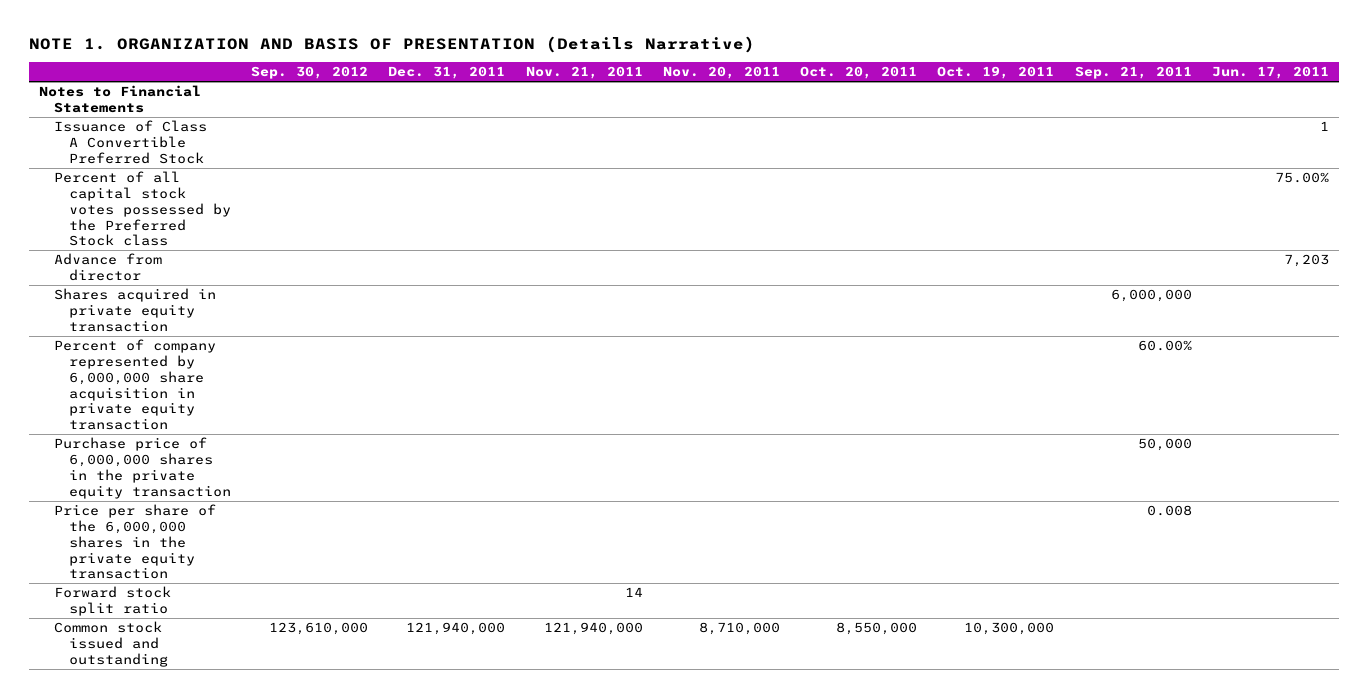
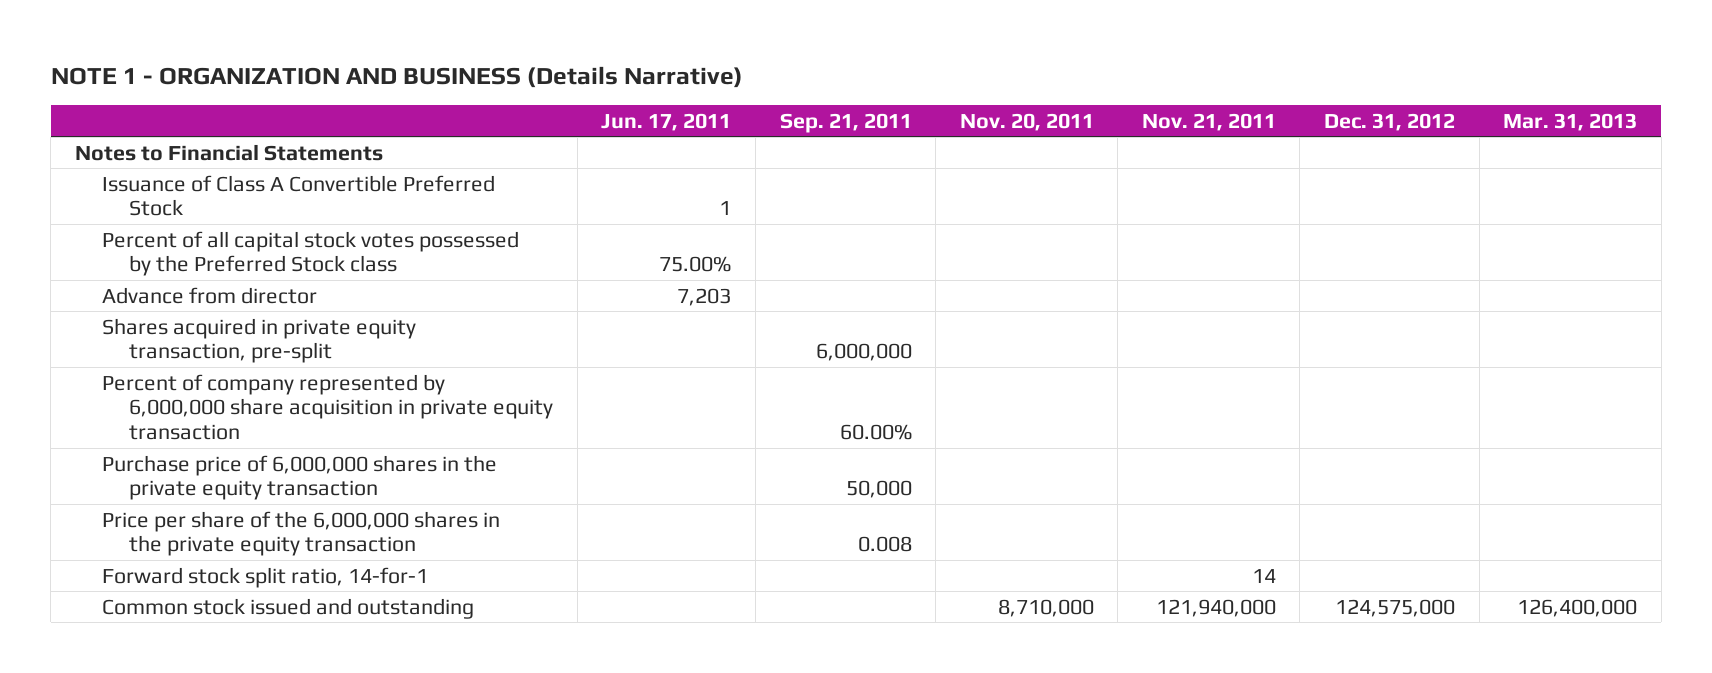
- NOTE 1. ORGANIZATION AND BASIS OF PRESENTATION (Details Narrative)
+ NOTE 1 - ORGANIZATION AND BUSINESS (Details Narrative)
- | Sep. 30, 2012 | Dec. 31, 2011 | Nov. 21, 2011 | Nov. 20, 2011 | Oct. 20, 2011 | Oct. 19, 2011 | Sep. 21, 2011 | Jun. 17, 2011
+ | Jun. 17, 2011 | Sep. 21, 2011 | Nov. 20, 2011 | Nov. 21, 2011 | Dec. 31, 2012 | Mar. 31, 2013
- Shares acquired in private equity transaction | | | | | | | 6,000,000 |
+ Shares acquired in private equity transaction, pre-split | | 6,000,000 | | | |
- Forward stock split ratio | | | 14 | | | | |
+ Forward stock split ratio, 14-for-1 | | | | 14 | |

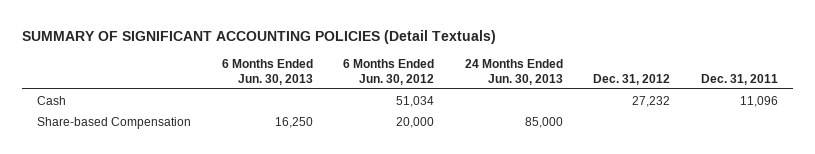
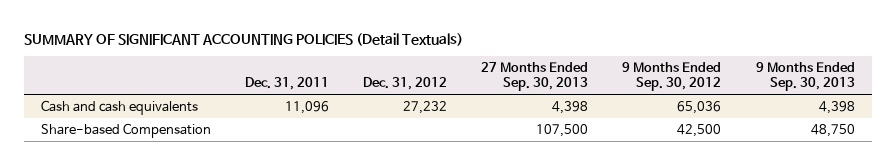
- | 6 Months Ended Jun. 30, 2013 | 6 Months Ended Jun. 30, 2012 | 24 Months Ended Jun. 30, 2013 | Dec. 31, 2012 | Dec. 31, 2011
+ | Dec. 31, 2011 | Dec. 31, 2012 | 27 Months Ended Sep. 30, 2013 | 9 Months Ended Sep. 30, 2012 | 9 Months Ended Sep. 30, 2013
- Cash | | 51,034 | | 27,232 | 11,096
+ Cash and cash equivalents | 11,096 | 27,232 | 4,398 | 65,036 | 4,398

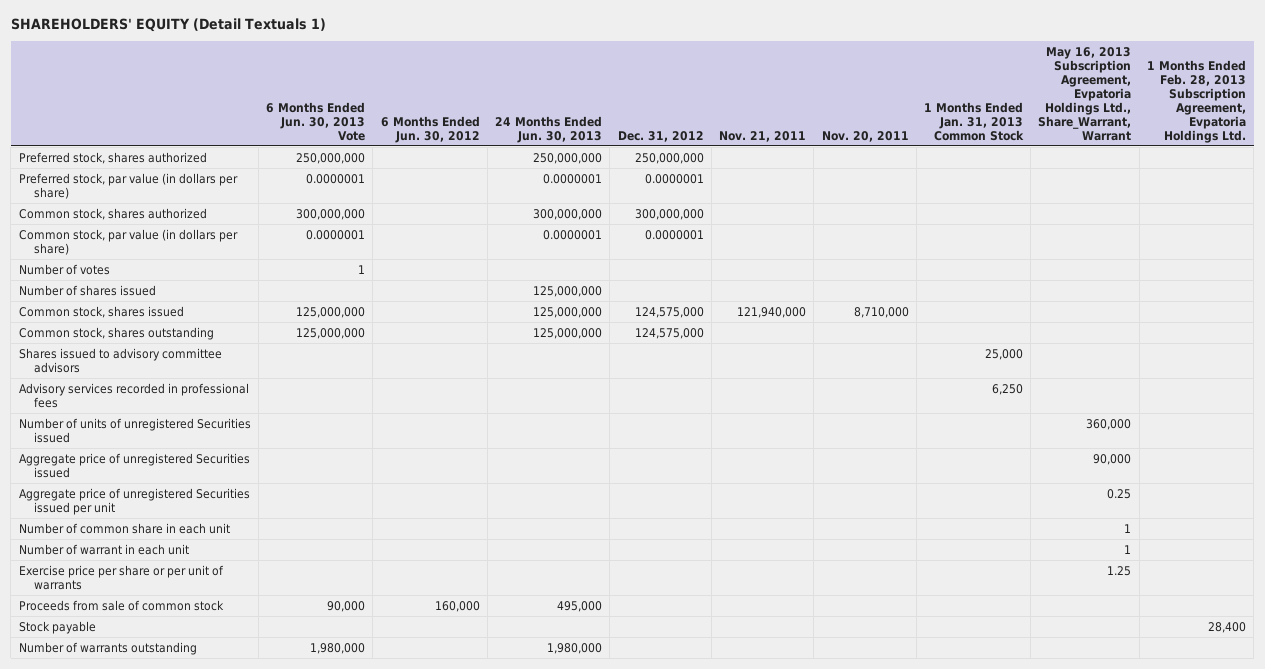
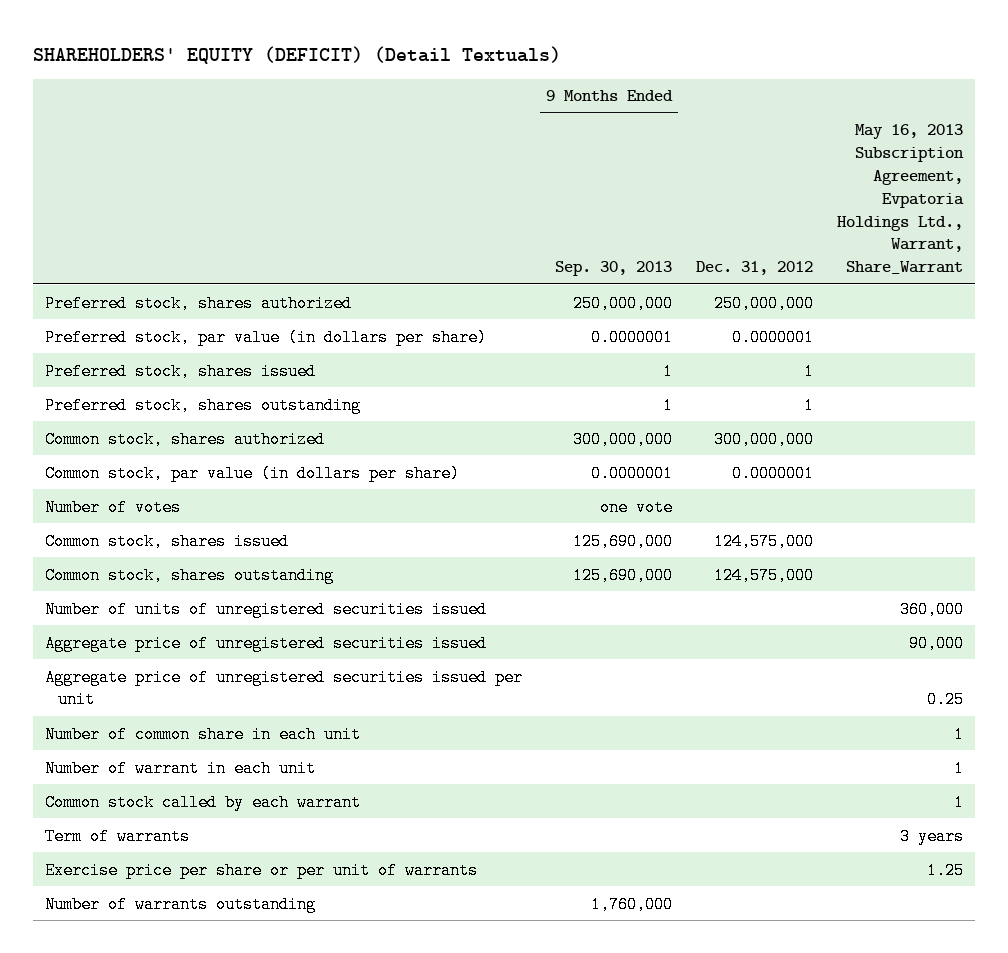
- SHAREHOLDERS' EQUITY (Detail Textuals 1)
+ SHAREHOLDERS' EQUITY (DEFICIT) (Detail Textuals)
- | 6 Months Ended Jun. 30, 2013 Vote | 6 Months Ended Jun. 30, 2012 | 24 Months Ended Jun. 30, 2013 | Dec. 31, 2012 | Nov. 21, 2011 | Nov. 20, 2011 | 1 Months Ended Jan. 31, 2013 Common Stock | May 16, 2013 Subscription Agreement, Evpatoria Holdings Ltd., Share_Warrant, Warrant | 1 Months Ended Feb. 28, 2013 Subscription Agreement, Evpatoria Holdings Ltd.
+ | 9 Months Ended Sep. 30, 2013 | Dec. 31, 2012 | May 16, 2013 Subscription Agreement, Evpatoria Holdings Ltd., Warrant, Share_Warrant
+ Preferred stock, shares issued | 1 | 1 |
+ Preferred stock, shares outstanding | 1 | 1 |
- Number of shares issued | | | 125,000,000 | | | | | |
- Shares issued to advisory committee advisors | | | | | | | 25,000 | |
- Advisory services recorded in professional fees | | | | | | | 6,250 | |
- Number of units of unregistered Securities issued | | | | | | | | 360,000 |
- Aggregate price of unregistered Securities issued | | | | | | | | 90,000 |
- Aggregate price of unregistered Securities issued per unit | | | | | | | | 0.25 |
+ Number of units of unregistered securities issued | | | 360,000
+ Aggregate price of unregistered securities issued | | | 90,000
+ Aggregate price of unregistered securities issued per unit | | | 0.25
+ Common stock called by each warrant | | | 1
+ Term of warrants | | | 3 years
- Proceeds from sale of common stock | 90,000 | 160,000 | 495,000 | | | | | |
- Stock payable | | | | | | | | | 28,400

